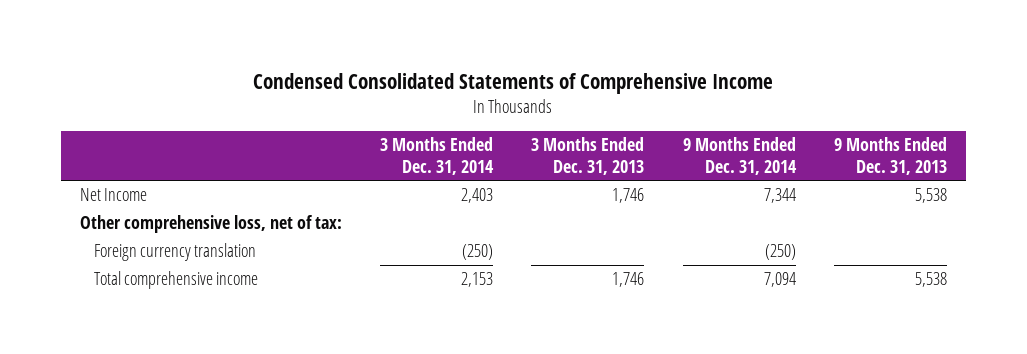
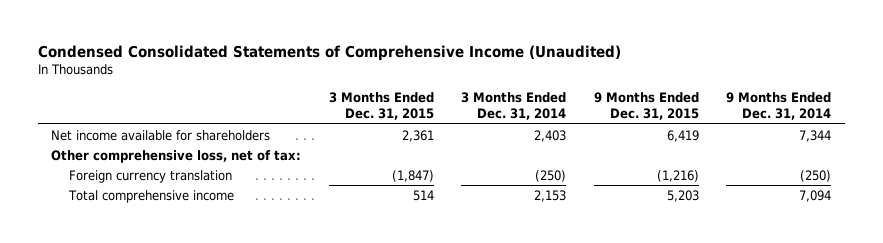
- Condensed Consolidated Statements of Comprehensive Income
+ Condensed Consolidated Statements of Comprehensive Income (Unaudited)
- | 3 Months Ended Dec. 31, 2014 | 3 Months Ended Dec. 31, 2013 | 9 Months Ended Dec. 31, 2014 | 9 Months Ended Dec. 31, 2013
+ | 3 Months Ended Dec. 31, 2015 | 3 Months Ended Dec. 31, 2014 | 9 Months Ended Dec. 31, 2015 | 9 Months Ended Dec. 31, 2014
- Net Income | 2,403 | 1,746 | 7,344 | 5,538
+ Net income available for shareholders | 2,361 | 2,403 | 6,419 | 7,344

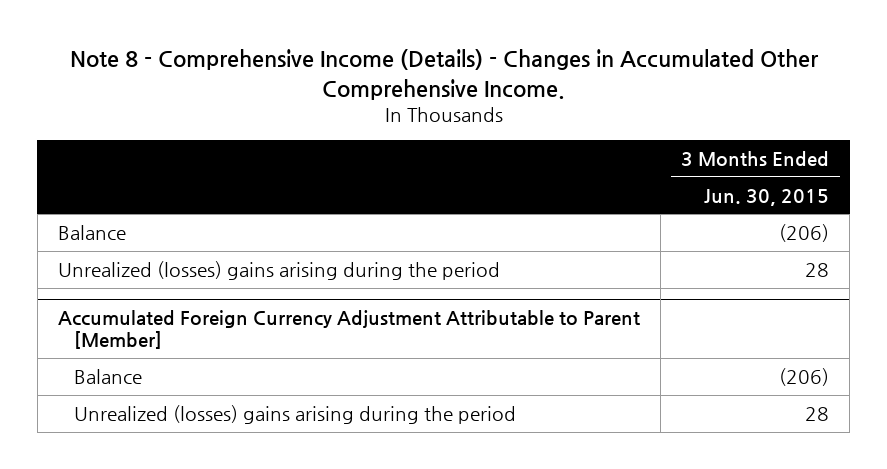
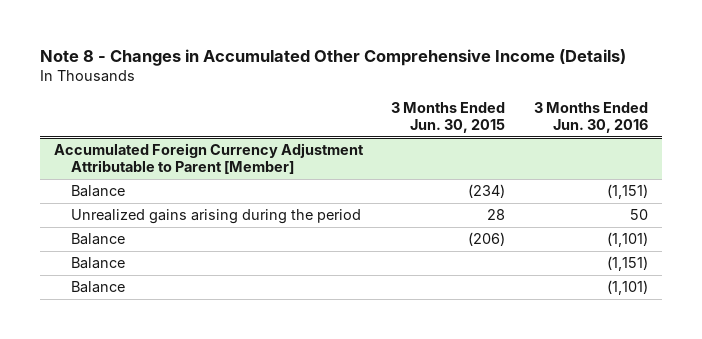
- Note 8 - Comprehensive Income (Details) - Changes in Accumulated Other Comprehensive Income.
+ Note 8 - Changes in Accumulated Other Comprehensive Income (Details)
- | 3 Months Ended Jun. 30, 2015
+ | 3 Months Ended Jun. 30, 2015 | 3 Months Ended Jun. 30, 2016
- Balance | (206)
- Unrealized (losses) gains arising during the period | 28
@ Accumulated Foreign Currency Adjustment Attributable to Parent [Member]
+ Balance | (234) | (1,151)
+ Unrealized gains arising during the period | 28 | 50
- Unrealized (losses) gains arising during the period | 28
+ Balance | | (1,151)
+ Balance | | (1,101)

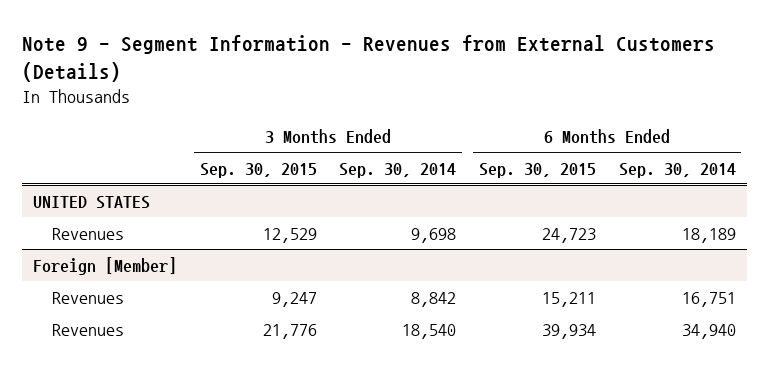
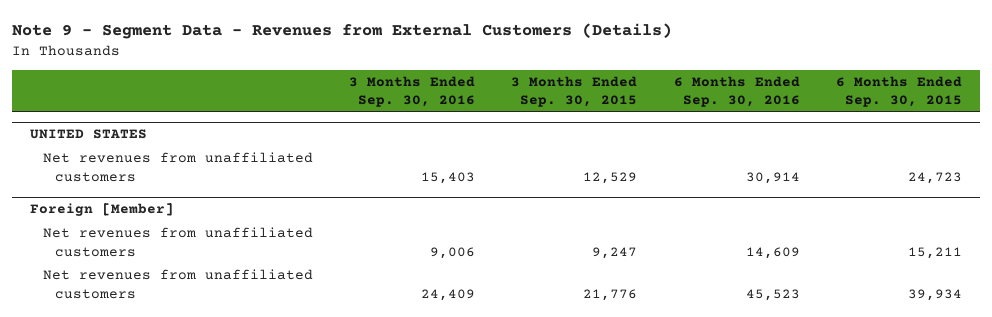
- Note 9 - Segment Information - Revenues from External Customers (Details)
+ Note 9 - Segment Data - Revenues from External Customers (Details)
- | 3 Months Ended Sep. 30, 2015 | 3 Months Ended Sep. 30, 2014 | 6 Months Ended Sep. 30, 2015 | 6 Months Ended Sep. 30, 2014
+ | 3 Months Ended Sep. 30, 2016 | 3 Months Ended Sep. 30, 2015 | 6 Months Ended Sep. 30, 2016 | 6 Months Ended Sep. 30, 2015
@ UNITED STATES
- Revenues | 12,529 | 9,698 | 24,723 | 18,189
+ Net revenues from unaffiliated customers | 15,403 | 12,529 | 30,914 | 24,723
@ Foreign [Member]
- Revenues | 9,247 | 8,842 | 15,211 | 16,751
- Revenues | 21,776 | 18,540 | 39,934 | 34,940
+ Net revenues from unaffiliated customers | 9,006 | 9,247 | 14,609 | 15,211
+ Net revenues from unaffiliated customers | 24,409 | 21,776 | 45,523 | 39,934

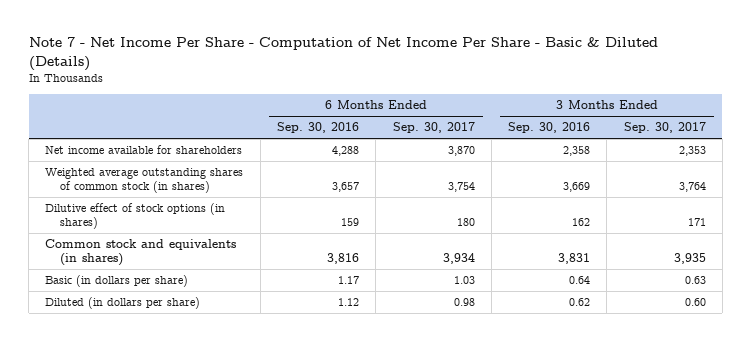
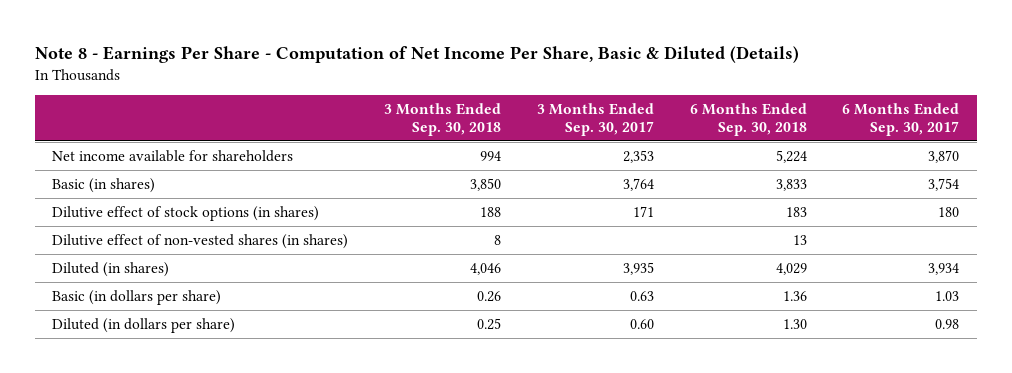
- Note 7 - Net Income Per Share - Computation of Net Income Per Share - Basic & Diluted (Details)
+ Note 8 - Earnings Per Share - Computation of Net Income Per Share, Basic & Diluted (Details)
- | 6 Months Ended Sep. 30, 2016 | 6 Months Ended Sep. 30, 2017 | 3 Months Ended Sep. 30, 2016 | 3 Months Ended Sep. 30, 2017
+ | 3 Months Ended Sep. 30, 2018 | 3 Months Ended Sep. 30, 2017 | 6 Months Ended Sep. 30, 2018 | 6 Months Ended Sep. 30, 2017
- Weighted average outstanding shares of common stock (in shares) | 3,657 | 3,754 | 3,669 | 3,764
+ Basic (in shares) | 3,850 | 3,764 | 3,833 | 3,754
- Common stock and equivalents (in shares) | 3,816 | 3,934 | 3,831 | 3,935
+ Dilutive effect of non-vested shares (in shares) | 8 | | 13 |
+ Diluted (in shares) | 4,046 | 3,935 | 4,029 | 3,934

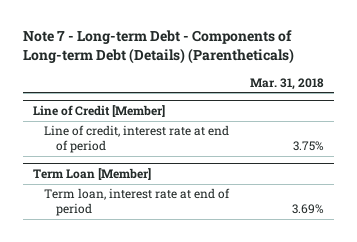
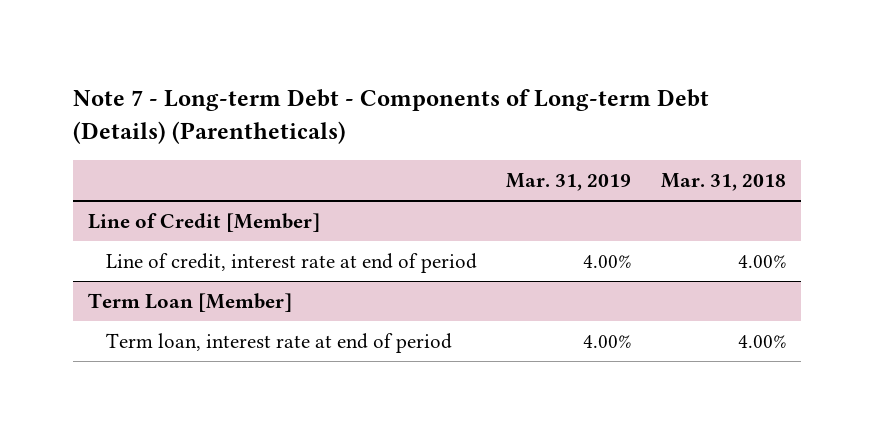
- | Mar. 31, 2018
+ | Mar. 31, 2019 | Mar. 31, 2018
@ Line of Credit [Member]
- Line of credit, interest rate at end of period | 3.75%
+ Line of credit, interest rate at end of period | 4.00% | 4.00%
@ Term Loan [Member]
- Term loan, interest rate at end of period | 3.69%
+ Term loan, interest rate at end of period | 4.00% | 4.00%

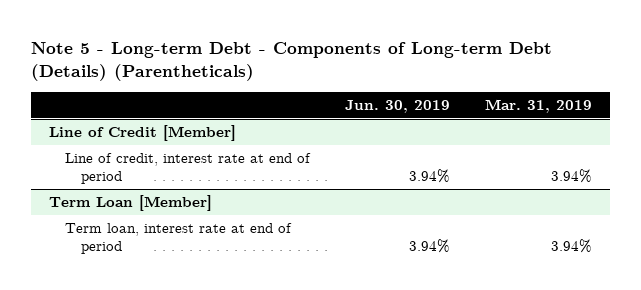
- Note 7 - Long-term Debt - Components of Long-term Debt (Details) (Parentheticals)
+ Note 5 - Long-term Debt - Components of Long-term Debt (Details) (Parentheticals)
- | Mar. 31, 2019 | Mar. 31, 2018
+ | Jun. 30, 2019 | Mar. 31, 2019
@ Line of Credit [Member]
- Line of credit, interest rate at end of period | 4.00% | 4.00%
+ Line of credit, interest rate at end of period | 3.94% | 3.94%
@ Term Loan [Member]
- Term loan, interest rate at end of period | 4.00% | 4.00%
+ Term loan, interest rate at end of period | 3.94% | 3.94%

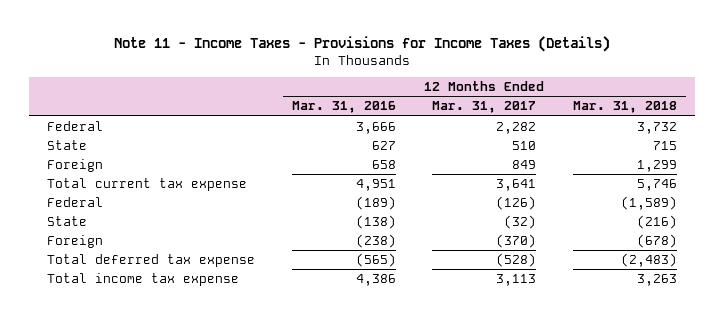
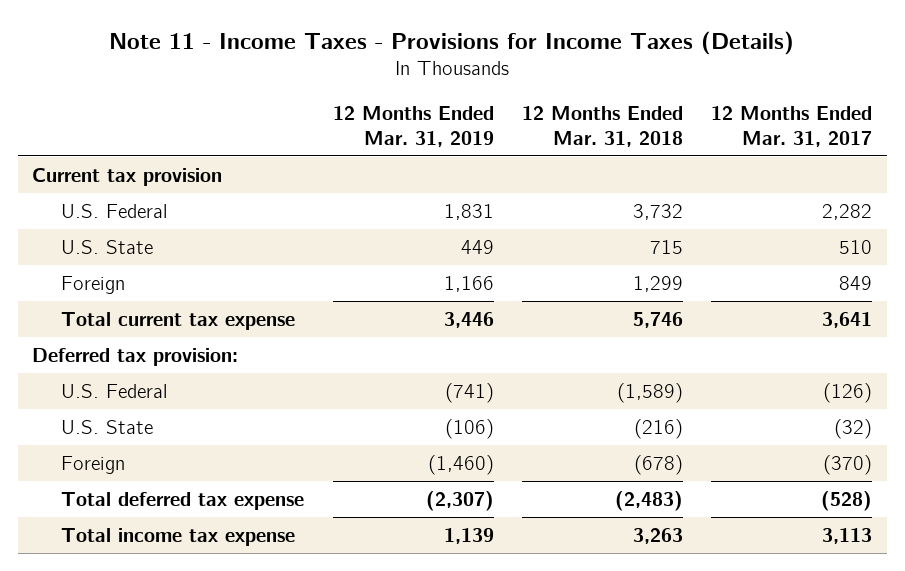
- | 12 Months Ended Mar. 31, 2016 | 12 Months Ended Mar. 31, 2017 | 12 Months Ended Mar. 31, 2018
+ | 12 Months Ended Mar. 31, 2019 | 12 Months Ended Mar. 31, 2018 | 12 Months Ended Mar. 31, 2017
- Federal | 3,666 | 2,282 | 3,732
- State | 627 | 510 | 715
+ Current tax provision
+ U.S. Federal | 1,831 | 3,732 | 2,282
+ U.S. State | 449 | 715 | 510
- Federal | (189) | (126) | (1,589)
- State | (138) | (32) | (216)
+ Deferred tax provision:
+ U.S. Federal | (741) | (1,589) | (126)
+ U.S. State | (106) | (216) | (32)

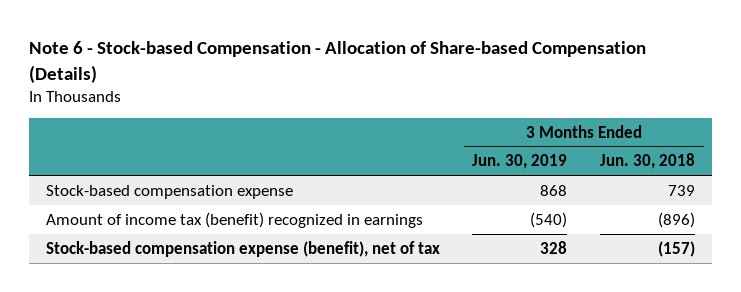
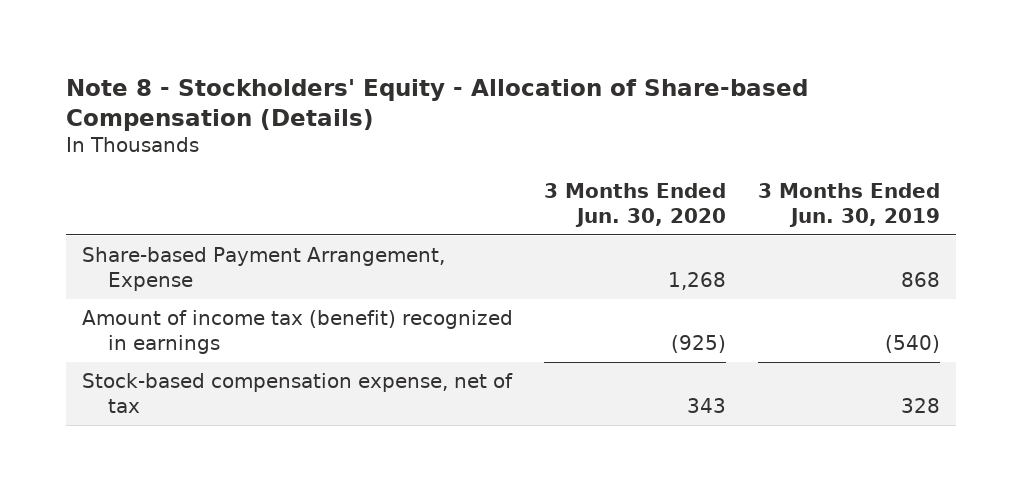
- Note 6 - Stock-based Compensation - Allocation of Share-based Compensation (Details)
+ Note 8 - Stockholders' Equity - Allocation of Share-based Compensation (Details)
- | 3 Months Ended Jun. 30, 2019 | 3 Months Ended Jun. 30, 2018
+ | 3 Months Ended Jun. 30, 2020 | 3 Months Ended Jun. 30, 2019
- Stock-based compensation expense | 868 | 739
+ Share-based Payment Arrangement, Expense | 1,268 | 868
- Stock-based compensation expense (benefit), net of tax | 328 | (157)
+ Stock-based compensation expense, net of tax | 343 | 328

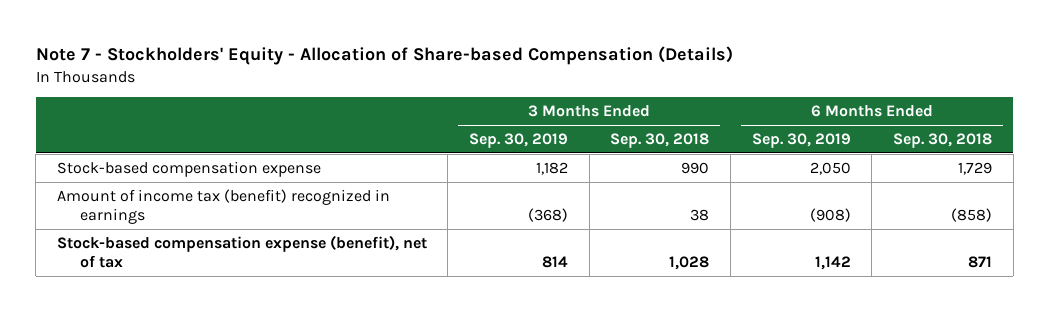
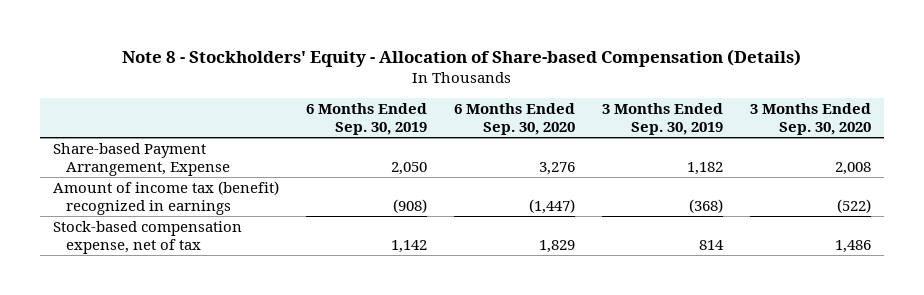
- Note 7 - Stockholders' Equity - Allocation of Share-based Compensation (Details)
+ Note 8 - Stockholders' Equity - Allocation of Share-based Compensation (Details)
- | 3 Months Ended Sep. 30, 2019 | 3 Months Ended Sep. 30, 2018 | 6 Months Ended Sep. 30, 2019 | 6 Months Ended Sep. 30, 2018
+ | 6 Months Ended Sep. 30, 2019 | 6 Months Ended Sep. 30, 2020 | 3 Months Ended Sep. 30, 2019 | 3 Months Ended Sep. 30, 2020
- Stock-based compensation expense | 1,182 | 990 | 2,050 | 1,729
+ Share-based Payment Arrangement, Expense | 2,050 | 3,276 | 1,182 | 2,008
- Stock-based compensation expense (benefit), net of tax | 814 | 1,028 | 1,142 | 871
+ Stock-based compensation expense, net of tax | 1,142 | 1,829 | 814 | 1,486

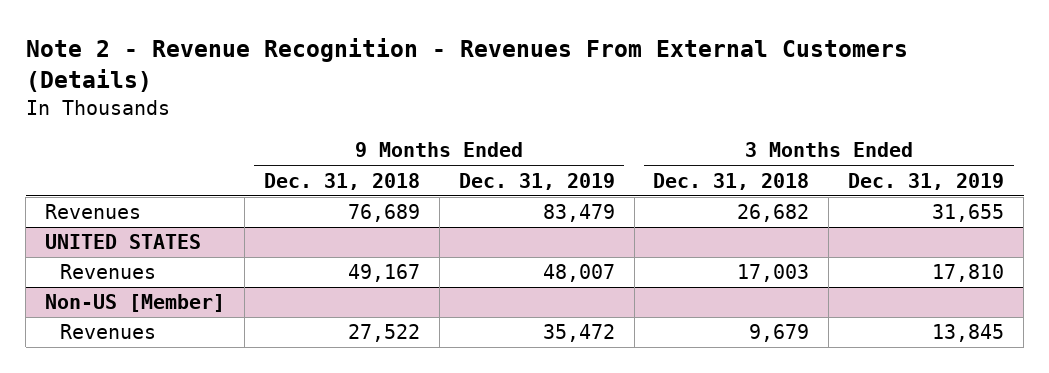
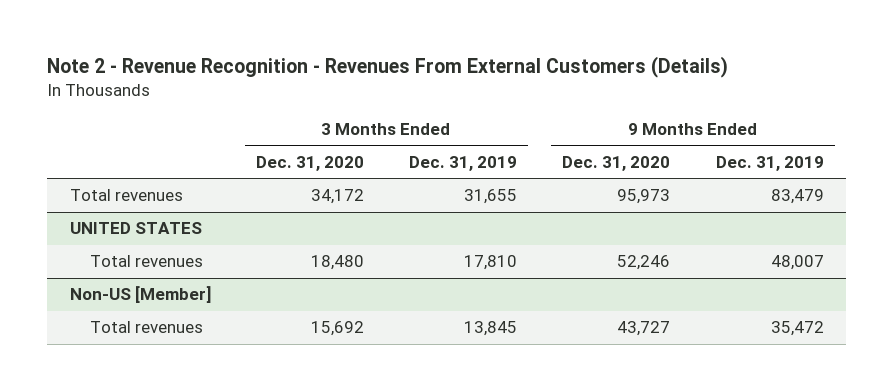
- | 9 Months Ended Dec. 31, 2018 | 9 Months Ended Dec. 31, 2019 | 3 Months Ended Dec. 31, 2018 | 3 Months Ended Dec. 31, 2019
+ | 3 Months Ended Dec. 31, 2020 | 3 Months Ended Dec. 31, 2019 | 9 Months Ended Dec. 31, 2020 | 9 Months Ended Dec. 31, 2019
- Revenues | 76,689 | 83,479 | 26,682 | 31,655
+ Total revenues | 34,172 | 31,655 | 95,973 | 83,479
@ UNITED STATES
- Revenues | 49,167 | 48,007 | 17,003 | 17,810
+ Total revenues | 18,480 | 17,810 | 52,246 | 48,007
@ Non-US [Member]
- Revenues | 27,522 | 35,472 | 9,679 | 13,845
+ Total revenues | 15,692 | 13,845 | 43,727 | 35,472

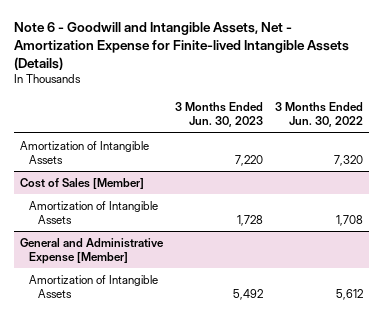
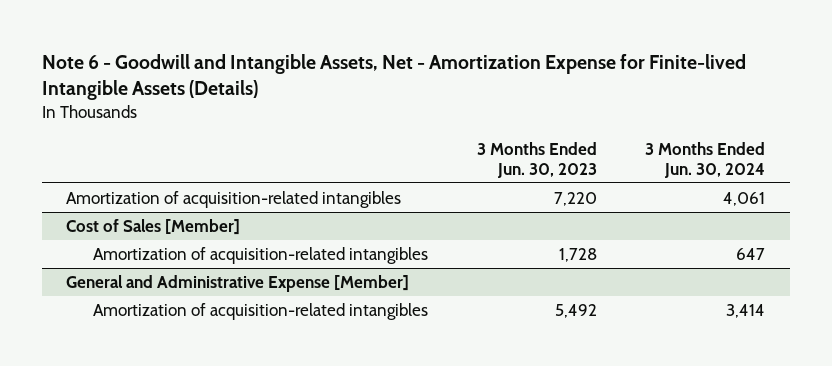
- | 3 Months Ended Jun. 30, 2023 | 3 Months Ended Jun. 30, 2022
+ | 3 Months Ended Jun. 30, 2023 | 3 Months Ended Jun. 30, 2024
- Amortization of Intangible Assets | 7,220 | 7,320
+ Amortization of acquisition-related intangibles | 7,220 | 4,061
@ Cost of Sales [Member]
- Amortization of Intangible Assets | 1,728 | 1,708
+ Amortization of acquisition-related intangibles | 1,728 | 647
@ General and Administrative Expense [Member]
- Amortization of Intangible Assets | 5,492 | 5,612
+ Amortization of acquisition-related intangibles | 5,492 | 3,414

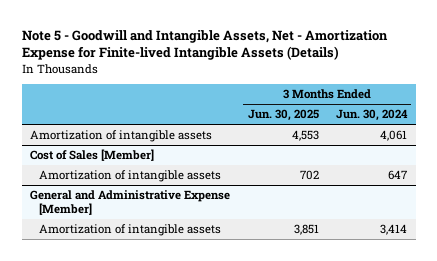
- Note 6 - Goodwill and Intangible Assets, Net - Amortization Expense for Finite-lived Intangible Assets (Details)
+ Note 5 - Goodwill and Intangible Assets, Net - Amortization Expense for Finite-lived Intangible Assets (Details)
- | 3 Months Ended Jun. 30, 2023 | 3 Months Ended Jun. 30, 2024
+ | 3 Months Ended Jun. 30, 2025 | 3 Months Ended Jun. 30, 2024
- Amortization of acquisition-related intangibles | 7,220 | 4,061
+ Amortization of intangible assets | 4,553 | 4,061
@ Cost of Sales [Member]
- Amortization of acquisition-related intangibles | 1,728 | 647
+ Amortization of intangible assets | 702 | 647
@ General and Administrative Expense [Member]
- Amortization of acquisition-related intangibles | 5,492 | 3,414
+ Amortization of intangible assets | 3,851 | 3,414

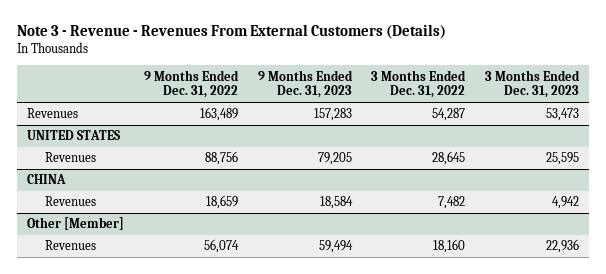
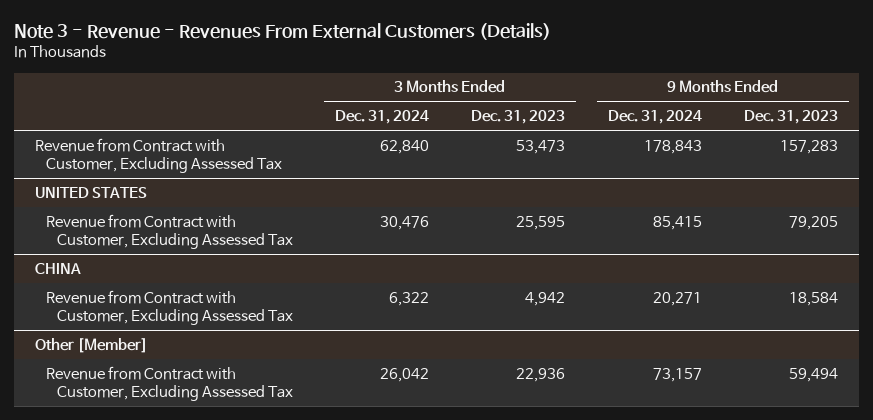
- | 9 Months Ended Dec. 31, 2022 | 9 Months Ended Dec. 31, 2023 | 3 Months Ended Dec. 31, 2022 | 3 Months Ended Dec. 31, 2023
+ | 3 Months Ended Dec. 31, 2024 | 3 Months Ended Dec. 31, 2023 | 9 Months Ended Dec. 31, 2024 | 9 Months Ended Dec. 31, 2023
- Revenues | 163,489 | 157,283 | 54,287 | 53,473
+ Revenue from Contract with Customer, Excluding Assessed Tax | 62,840 | 53,473 | 178,843 | 157,283
@ UNITED STATES
- Revenues | 88,756 | 79,205 | 28,645 | 25,595
+ Revenue from Contract with Customer, Excluding Assessed Tax | 30,476 | 25,595 | 85,415 | 79,205
@ CHINA
- Revenues | 18,659 | 18,584 | 7,482 | 4,942
+ Revenue from Contract with Customer, Excluding Assessed Tax | 6,322 | 4,942 | 20,271 | 18,584
@ Other [Member]
- Revenues | 56,074 | 59,494 | 18,160 | 22,936
+ Revenue from Contract with Customer, Excluding Assessed Tax | 26,042 | 22,936 | 73,157 | 59,494

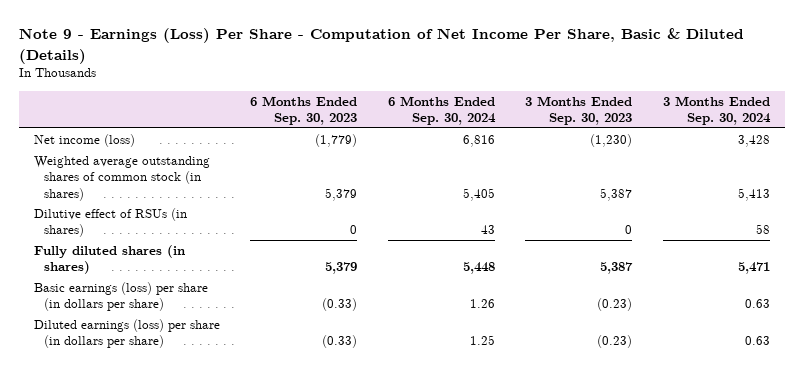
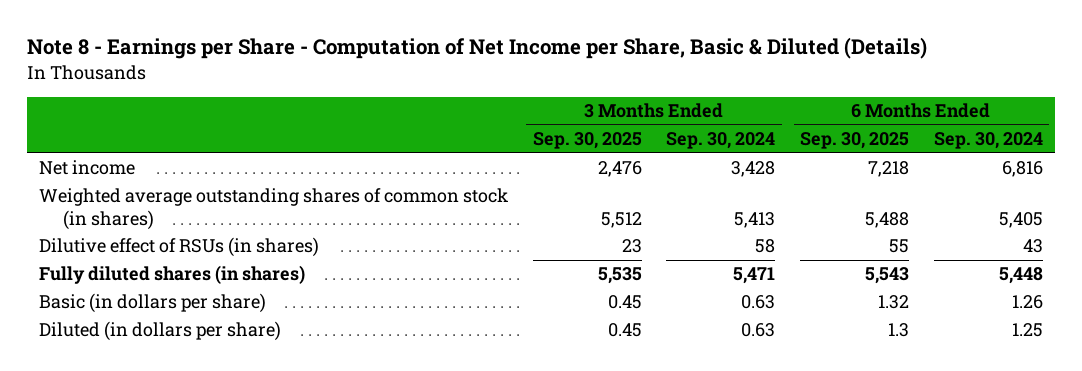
- Note 9 - Earnings (Loss) Per Share - Computation of Net Income Per Share, Basic & Diluted (Details)
+ Note 8 - Earnings per Share - Computation of Net Income per Share, Basic & Diluted (Details)
- | 6 Months Ended Sep. 30, 2023 | 6 Months Ended Sep. 30, 2024 | 3 Months Ended Sep. 30, 2023 | 3 Months Ended Sep. 30, 2024
+ | 3 Months Ended Sep. 30, 2025 | 3 Months Ended Sep. 30, 2024 | 6 Months Ended Sep. 30, 2025 | 6 Months Ended Sep. 30, 2024
- Net income (loss) | (1,779) | 6,816 | (1,230) | 3,428
+ Net income | 2,476 | 3,428 | 7,218 | 6,816
- Basic earnings (loss) per share (in dollars per share) | (0.33) | 1.26 | (0.23) | 0.63
- Diluted earnings (loss) per share (in dollars per share) | (0.33) | 1.25 | (0.23) | 0.63
+ Basic (in dollars per share) | 0.45 | 0.63 | 1.32 | 1.26
+ Diluted (in dollars per share) | 0.45 | 0.63 | 1.3 | 1.25

